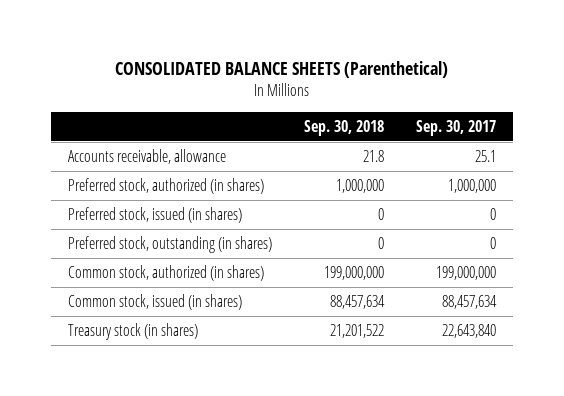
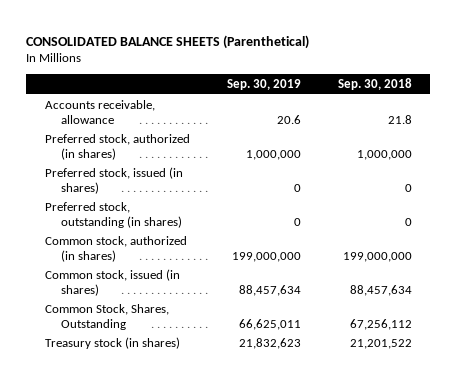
- | Sep. 30, 2018 | Sep. 30, 2017
+ | Sep. 30, 2019 | Sep. 30, 2018
+ Common Stock, Shares, Outstanding | 66,625,011 | 67,256,112

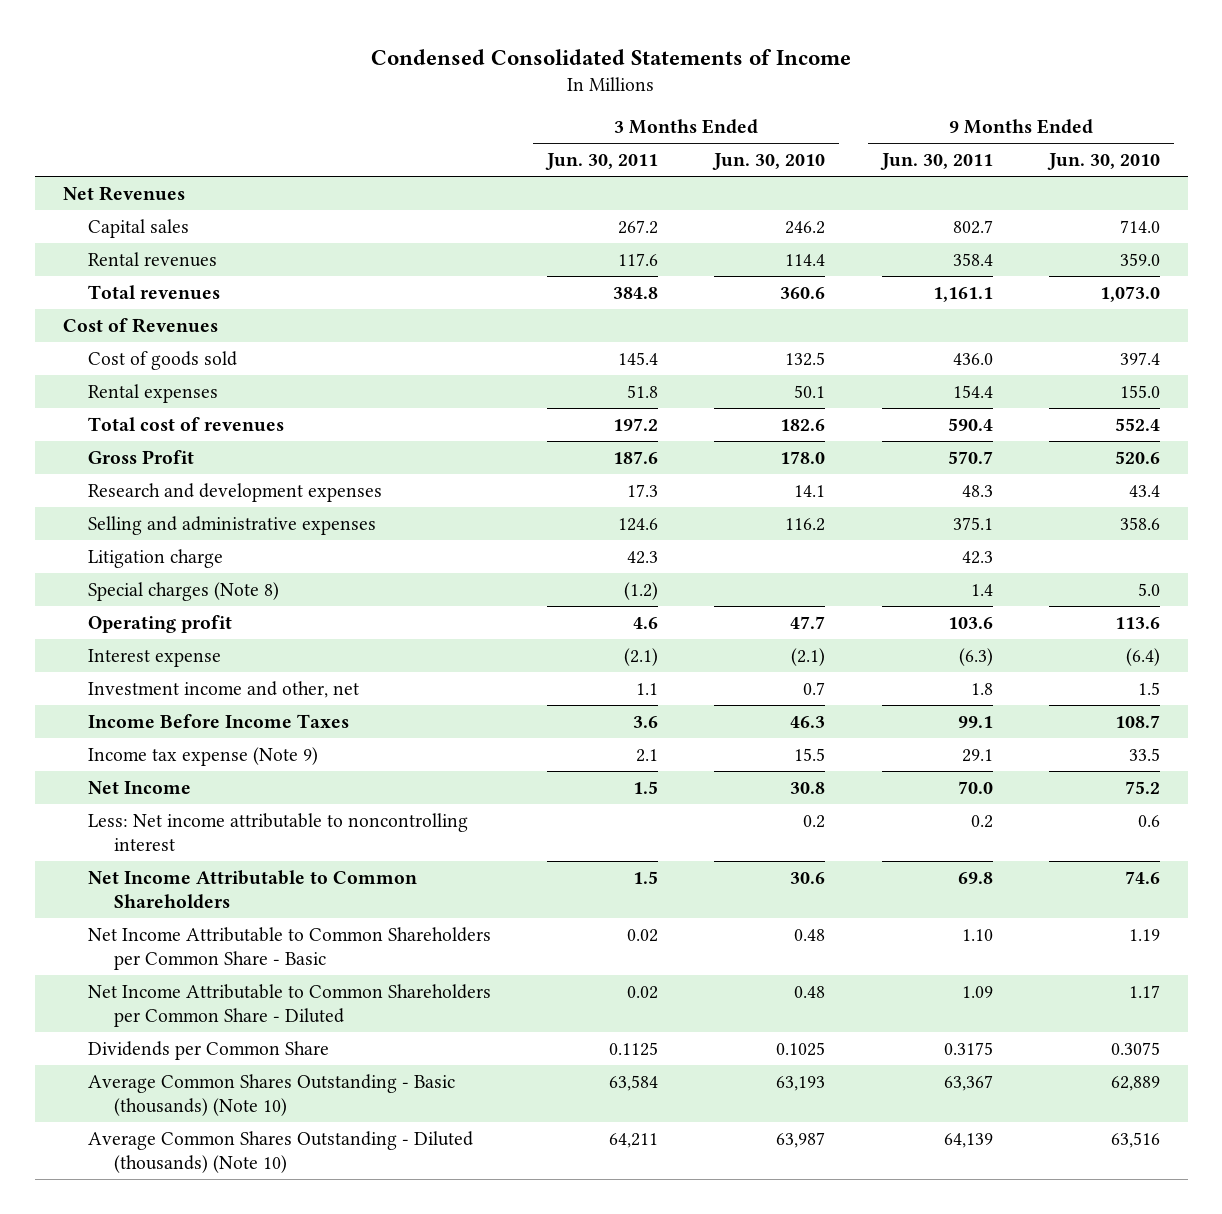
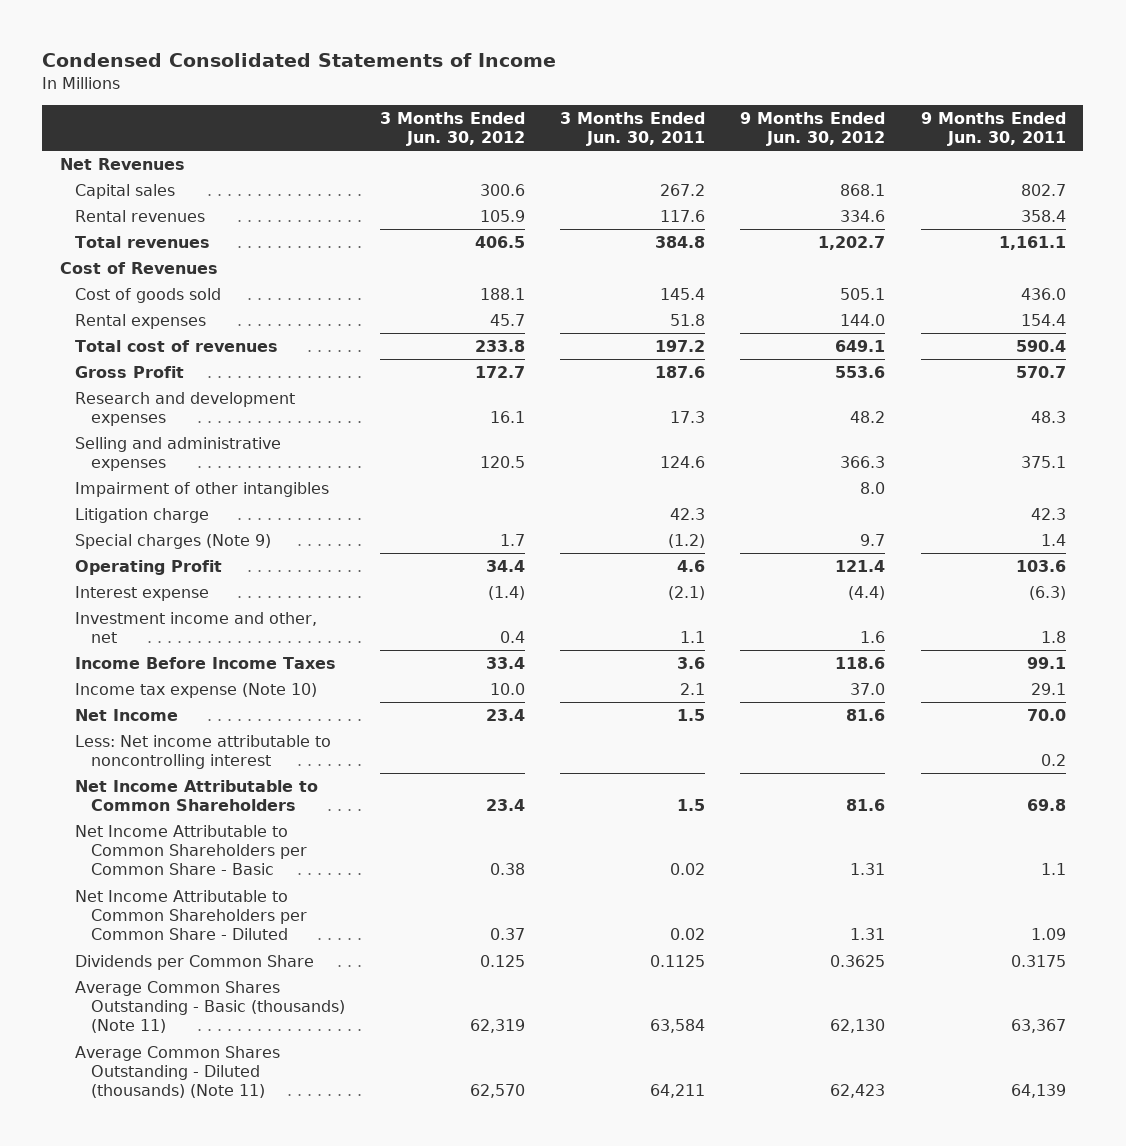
- | 3 Months Ended Jun. 30, 2011 | 3 Months Ended Jun. 30, 2010 | 9 Months Ended Jun. 30, 2011 | 9 Months Ended Jun. 30, 2010
+ | 3 Months Ended Jun. 30, 2012 | 3 Months Ended Jun. 30, 2011 | 9 Months Ended Jun. 30, 2012 | 9 Months Ended Jun. 30, 2011
+ Impairment of other intangibles | | | 8.0 |
- Special charges (Note 8) | (1.2) | | 1.4 | 5.0
- Operating profit | 4.6 | 47.7 | 103.6 | 113.6
+ Special charges (Note 9) | 1.7 | (1.2) | 9.7 | 1.4
+ Operating Profit | 34.4 | 4.6 | 121.4 | 103.6
- Income tax expense (Note 9) | 2.1 | 15.5 | 29.1 | 33.5
+ Income tax expense (Note 10) | 10.0 | 2.1 | 37.0 | 29.1
- Net Income Attributable to Common Shareholders per Common Share - Basic | 0.02 | 0.48 | 1.10 | 1.19
+ Net Income Attributable to Common Shareholders per Common Share - Basic | 0.38 | 0.02 | 1.31 | 1.1
- Average Common Shares Outstanding - Basic (thousands) (Note 10) | 63,584 | 63,193 | 63,367 | 62,889
- Average Common Shares Outstanding - Diluted (thousands) (Note 10) | 64,211 | 63,987 | 64,139 | 63,516
+ Average Common Shares Outstanding - Basic (thousands) (Note 11) | 62,319 | 63,584 | 62,130 | 63,367
+ Average Common Shares Outstanding - Diluted (thousands) (Note 11) | 62,570 | 64,211 | 62,423 | 64,139

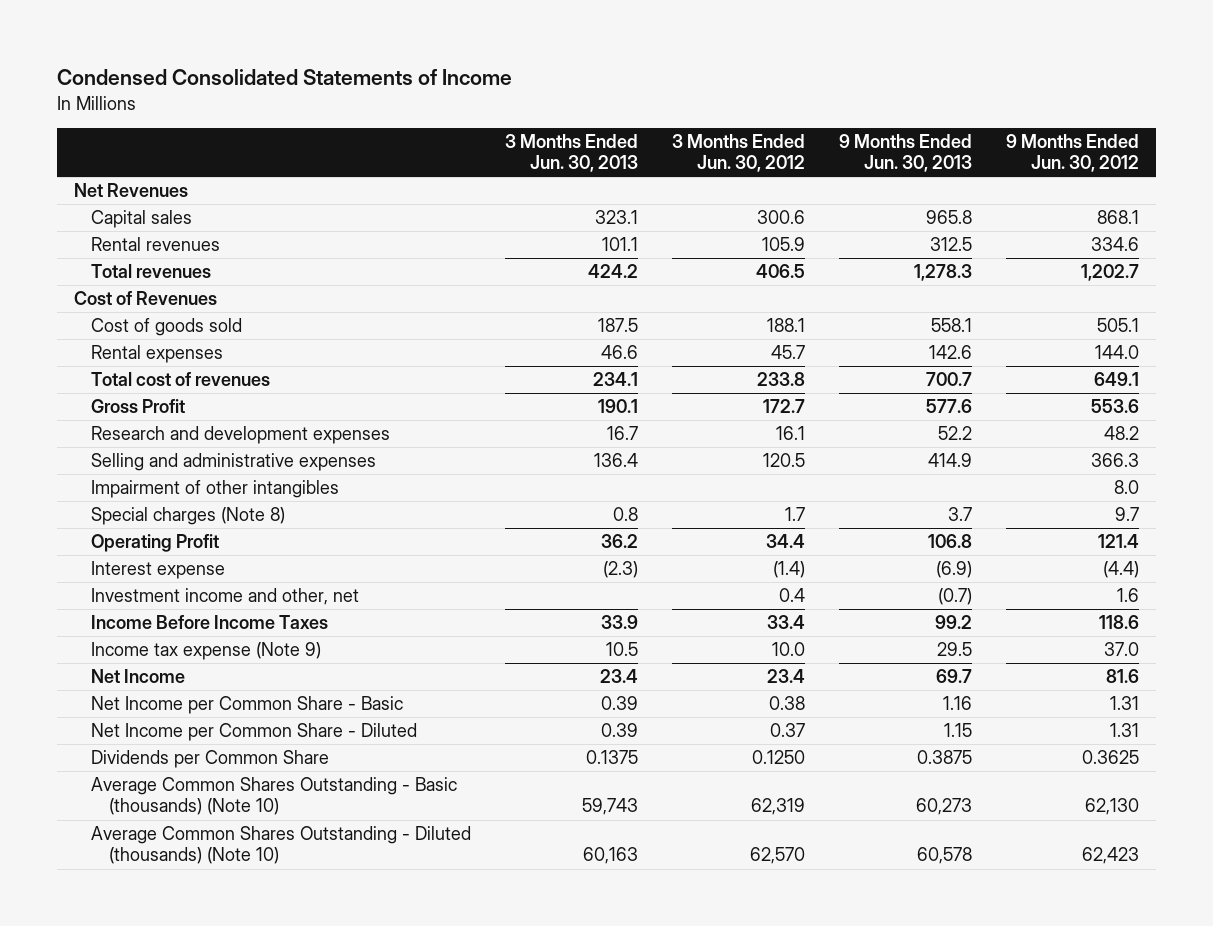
- | 3 Months Ended Jun. 30, 2012 | 3 Months Ended Jun. 30, 2011 | 9 Months Ended Jun. 30, 2012 | 9 Months Ended Jun. 30, 2011
+ | 3 Months Ended Jun. 30, 2013 | 3 Months Ended Jun. 30, 2012 | 9 Months Ended Jun. 30, 2013 | 9 Months Ended Jun. 30, 2012
- Litigation charge | | 42.3 | | 42.3
- Special charges (Note 9) | 1.7 | (1.2) | 9.7 | 1.4
+ Special charges (Note 8) | 0.8 | 1.7 | 3.7 | 9.7
- Income tax expense (Note 10) | 10.0 | 2.1 | 37.0 | 29.1
+ Income tax expense (Note 9) | 10.5 | 10.0 | 29.5 | 37.0
- Less: Net income attributable to noncontrolling interest | | | | 0.2
- Net Income Attributable to Common Shareholders | 23.4 | 1.5 | 81.6 | 69.8
- Net Income Attributable to Common Shareholders per Common Share - Basic | 0.38 | 0.02 | 1.31 | 1.1
- Net Income Attributable to Common Shareholders per Common Share - Diluted | 0.37 | 0.02 | 1.31 | 1.09
- Dividends per Common Share | 0.125 | 0.1125 | 0.3625 | 0.3175
- Average Common Shares Outstanding - Basic (thousands) (Note 11) | 62,319 | 63,584 | 62,130 | 63,367
- Average Common Shares Outstanding - Diluted (thousands) (Note 11) | 62,570 | 64,211 | 62,423 | 64,139
+ Net Income per Common Share - Basic | 0.39 | 0.38 | 1.16 | 1.31
+ Net Income per Common Share - Diluted | 0.39 | 0.37 | 1.15 | 1.31
+ Dividends per Common Share | 0.1375 | 0.1250 | 0.3875 | 0.3625
+ Average Common Shares Outstanding - Basic (thousands) (Note 10) | 59,743 | 62,319 | 60,273 | 62,130
+ Average Common Shares Outstanding - Diluted (thousands) (Note 10) | 60,163 | 62,570 | 60,578 | 62,423

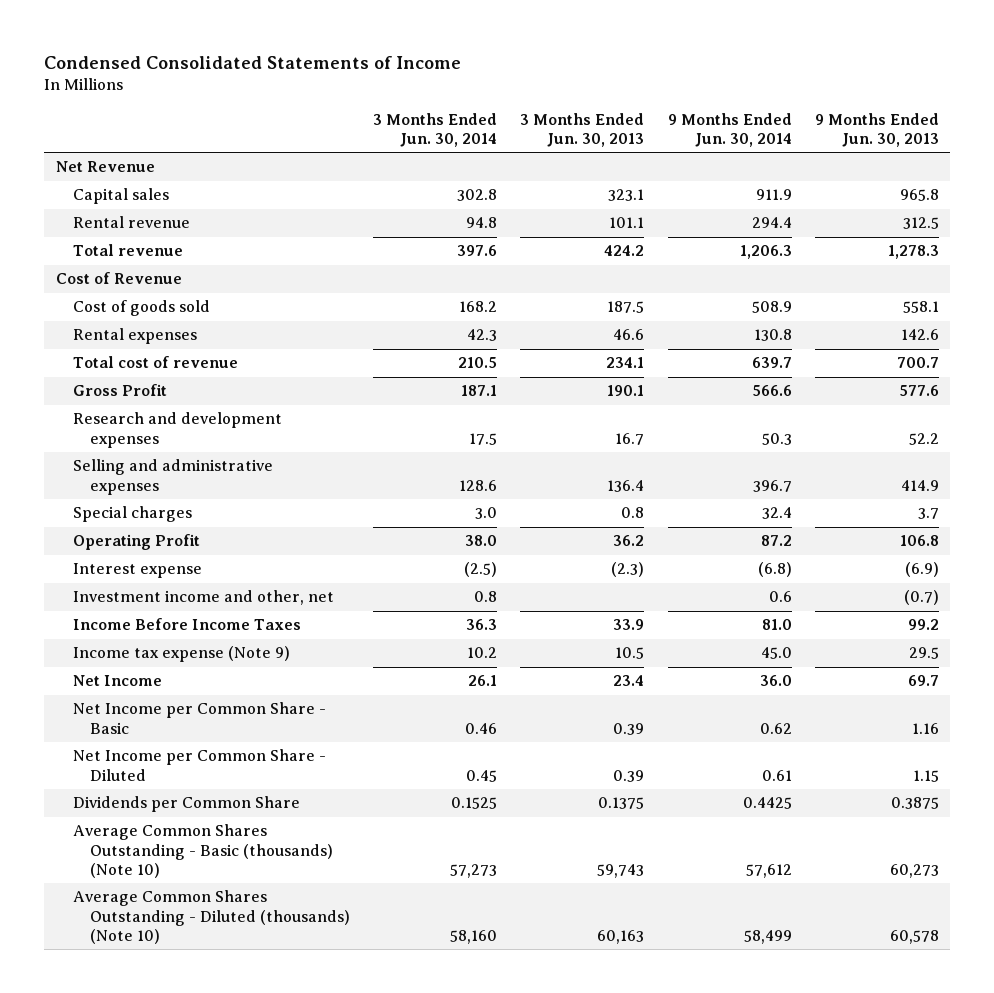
- | 3 Months Ended Jun. 30, 2013 | 3 Months Ended Jun. 30, 2012 | 9 Months Ended Jun. 30, 2013 | 9 Months Ended Jun. 30, 2012
+ | 3 Months Ended Jun. 30, 2014 | 3 Months Ended Jun. 30, 2013 | 9 Months Ended Jun. 30, 2014 | 9 Months Ended Jun. 30, 2013
- Net Revenues
+ Net Revenue
- Rental revenues | 101.1 | 105.9 | 312.5 | 334.6
- Total revenues | 424.2 | 406.5 | 1,278.3 | 1,202.7
- Cost of Revenues
+ Rental revenue | 94.8 | 101.1 | 294.4 | 312.5
+ Total revenue | 397.6 | 424.2 | 1,206.3 | 1,278.3
+ Cost of Revenue
- Total cost of revenues | 234.1 | 233.8 | 700.7 | 649.1
+ Total cost of revenue | 210.5 | 234.1 | 639.7 | 700.7
- Impairment of other intangibles | | | | 8.0
- Special charges (Note 8) | 0.8 | 1.7 | 3.7 | 9.7
+ Special charges | 3.0 | 0.8 | 32.4 | 3.7

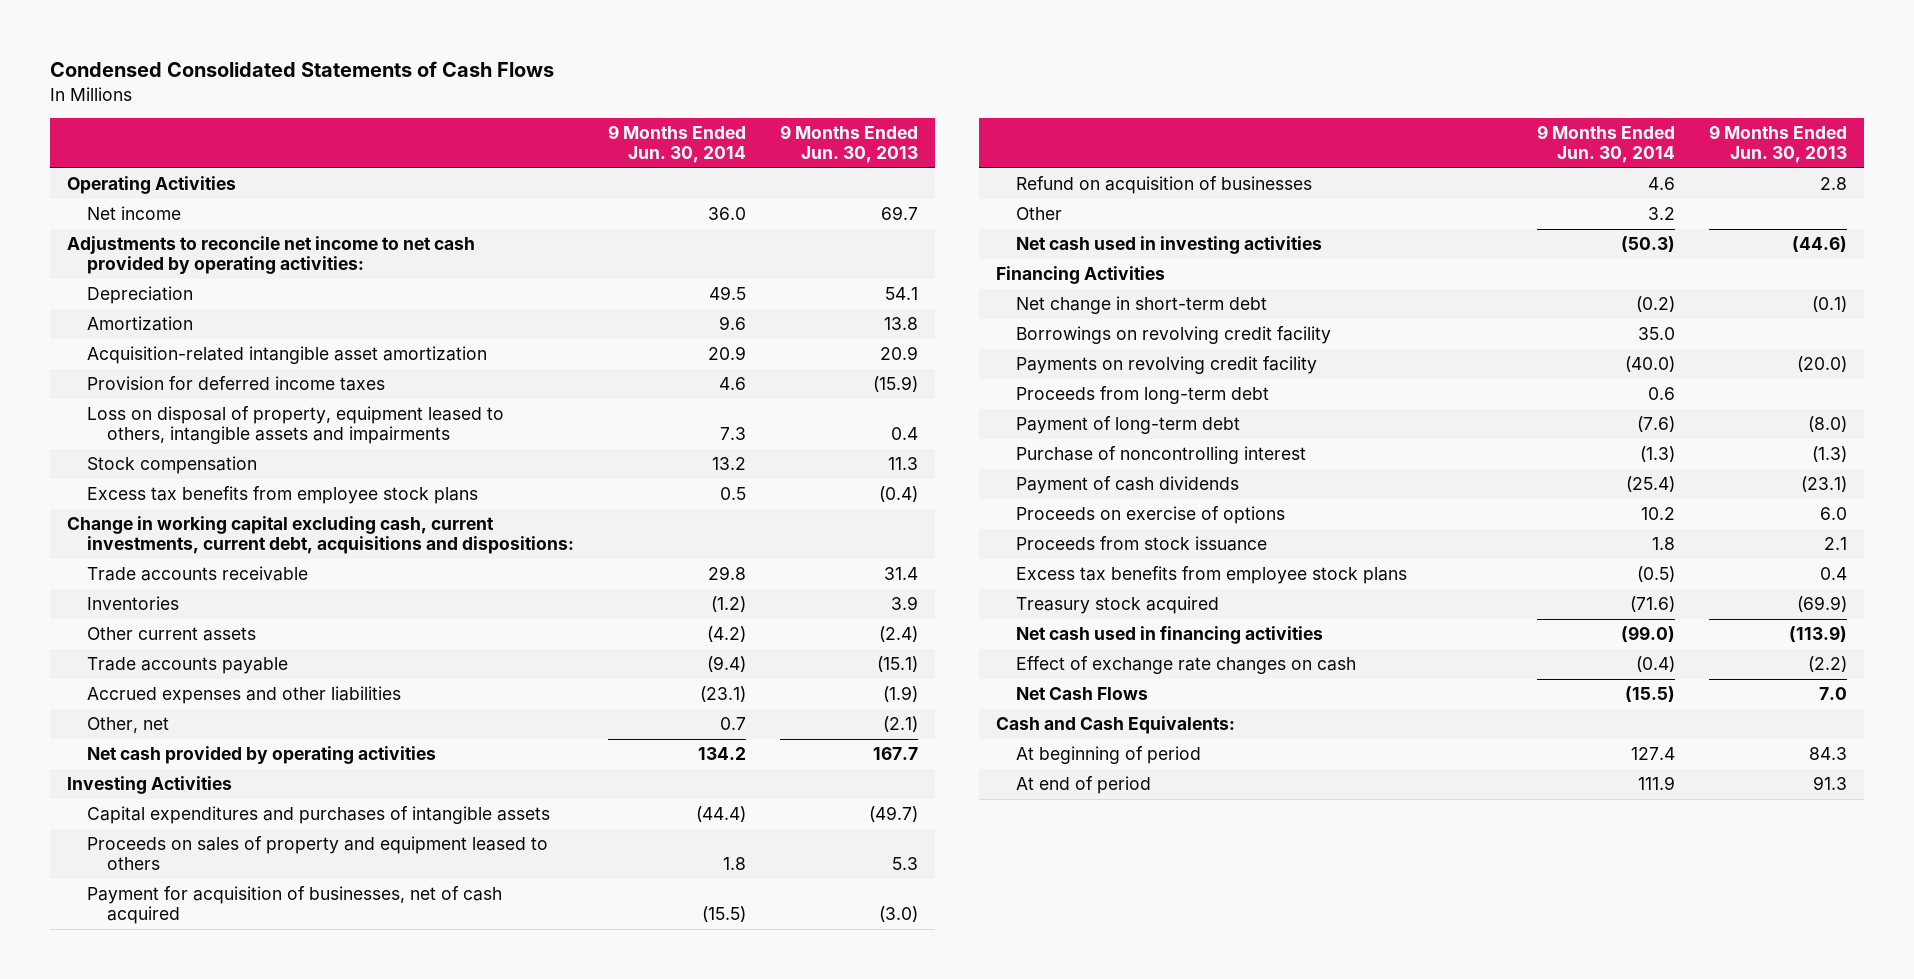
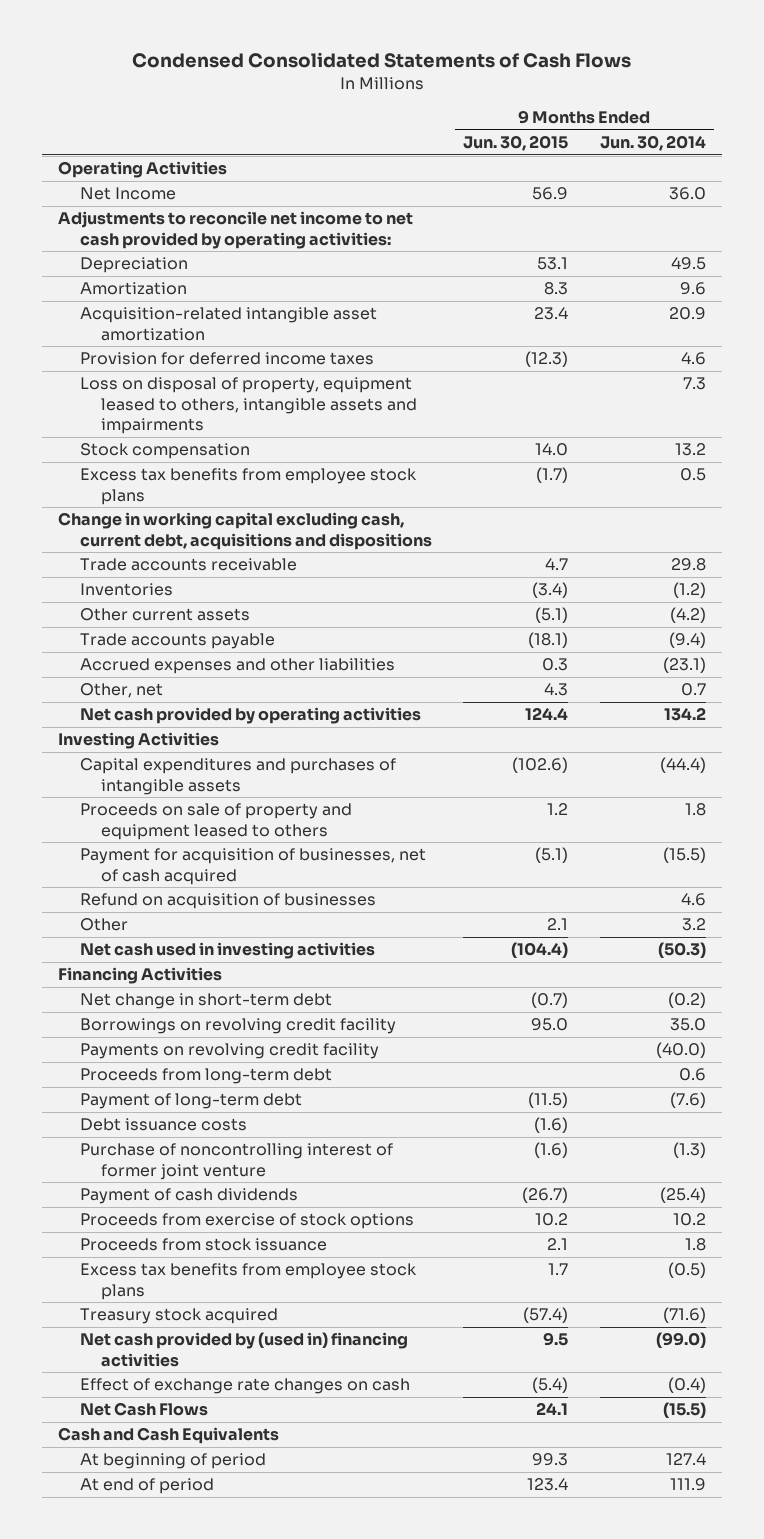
- | 9 Months Ended Jun. 30, 2014 | 9 Months Ended Jun. 30, 2013
+ | 9 Months Ended Jun. 30, 2015 | 9 Months Ended Jun. 30, 2014
- Net income | 36.0 | 69.7
+ Net Income | 56.9 | 36.0
- Change in working capital excluding cash, current investments, current debt, acquisitions and dispositions:
+ Change in working capital excluding cash, current debt, acquisitions and dispositions
- Proceeds on sales of property and equipment leased to others | 1.8 | 5.3
+ Proceeds on sale of property and equipment leased to others | 1.2 | 1.8
- Purchase of noncontrolling interest | (1.3) | (1.3)
+ Debt issuance costs | (1.6) |
+ Purchase of noncontrolling interest of former joint venture | (1.6) | (1.3)
- Proceeds on exercise of options | 10.2 | 6.0
+ Proceeds from exercise of stock options | 10.2 | 10.2
- Net cash used in financing activities | (99.0) | (113.9)
+ Net cash provided by (used in) financing activities | 9.5 | (99.0)
- Cash and Cash Equivalents:
+ Cash and Cash Equivalents

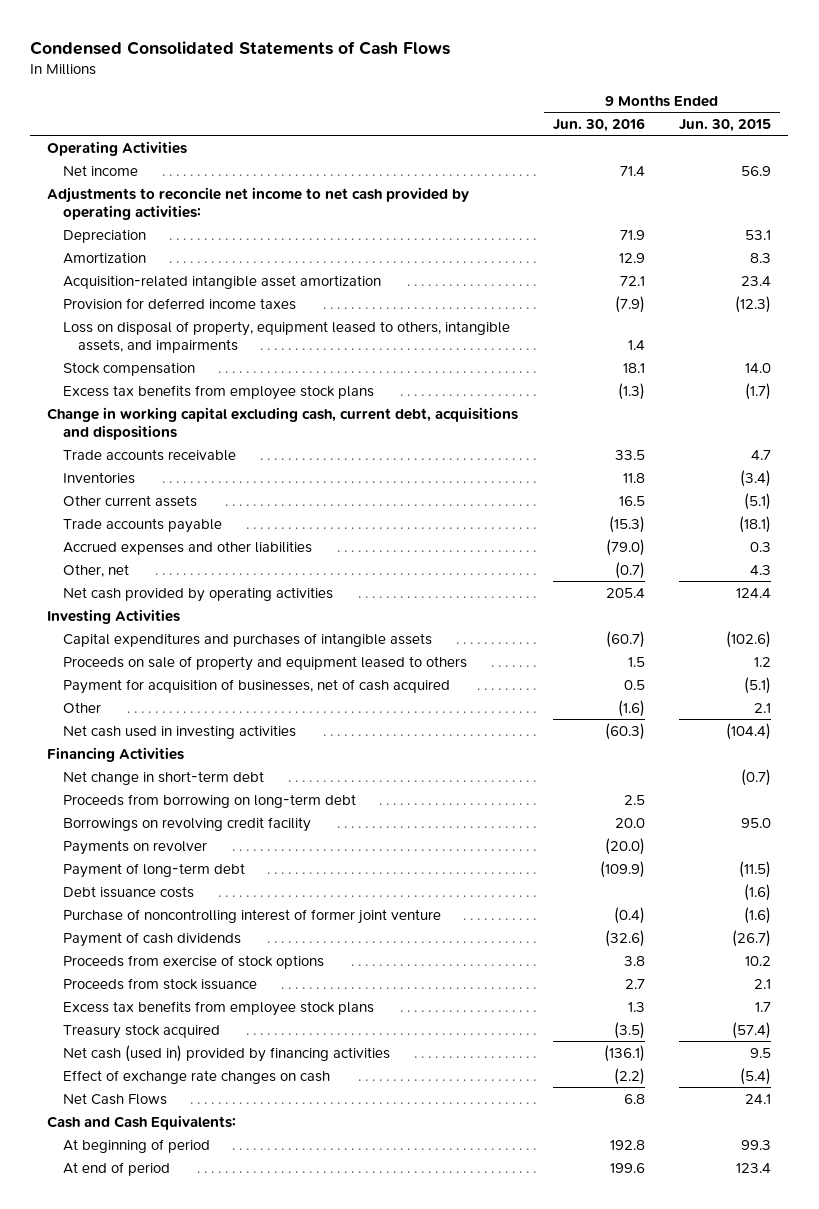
- | 9 Months Ended Jun. 30, 2015 | 9 Months Ended Jun. 30, 2014
+ | 9 Months Ended Jun. 30, 2016 | 9 Months Ended Jun. 30, 2015
- Net Income | 56.9 | 36.0
+ Net income | 71.4 | 56.9
- Loss on disposal of property, equipment leased to others, intangible assets and impairments | | 7.3
+ Loss on disposal of property, equipment leased to others, intangible assets, and impairments | 1.4 |
- Refund on acquisition of businesses | | 4.6
+ Proceeds from borrowing on long-term debt | 2.5 |
- Payments on revolving credit facility | | (40.0)
- Proceeds from long-term debt | | 0.6
+ Payments on revolver | (20.0) |
- Net cash provided by (used in) financing activities | 9.5 | (99.0)
+ Net cash (used in) provided by financing activities | (136.1) | 9.5
- Cash and Cash Equivalents
+ Cash and Cash Equivalents:

